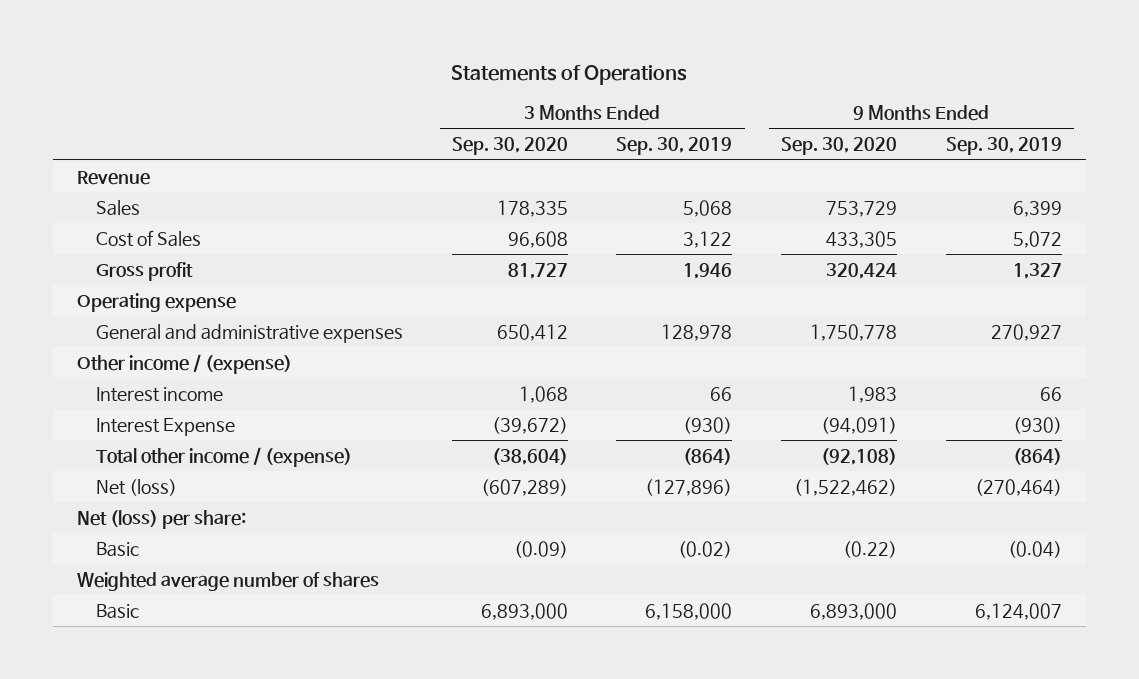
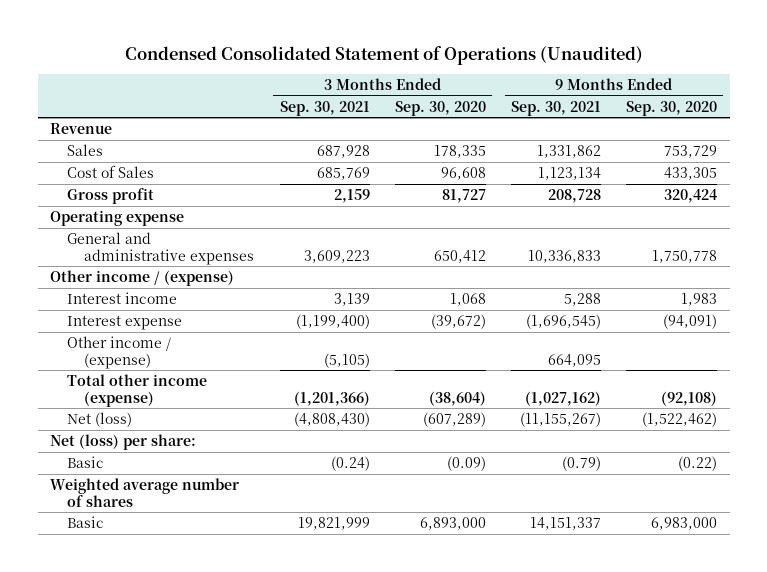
- Statements of Operations
+ Condensed Consolidated Statement of Operations (Unaudited)
- | 3 Months Ended Sep. 30, 2020 | 3 Months Ended Sep. 30, 2019 | 9 Months Ended Sep. 30, 2020 | 9 Months Ended Sep. 30, 2019
+ | 3 Months Ended Sep. 30, 2021 | 3 Months Ended Sep. 30, 2020 | 9 Months Ended Sep. 30, 2021 | 9 Months Ended Sep. 30, 2020
- Interest Expense | (39,672) | (930) | (94,091) | (930)
- Total other income / (expense) | (38,604) | (864) | (92,108) | (864)
+ Interest expense | (1,199,400) | (39,672) | (1,696,545) | (94,091)
+ Other income / (expense) | (5,105) | | 664,095 |
+ Total other income (expense) | (1,201,366) | (38,604) | (1,027,162) | (92,108)
- Basic | 6,893,000 | 6,158,000 | 6,893,000 | 6,124,007
+ Basic | 19,821,999 | 6,893,000 | 14,151,337 | 6,983,000

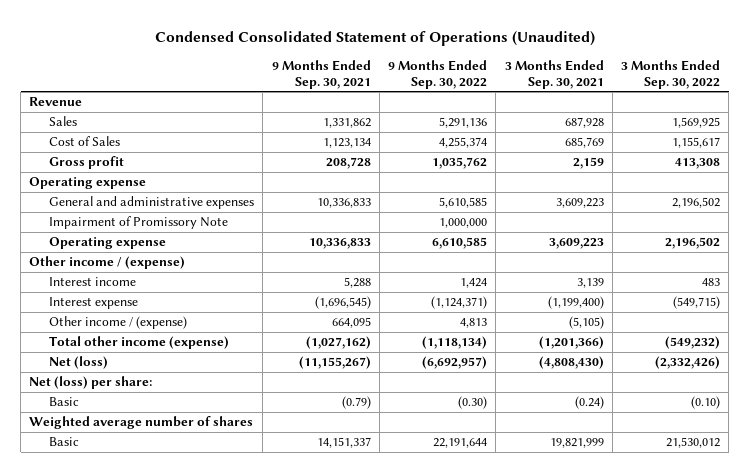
- | 3 Months Ended Sep. 30, 2021 | 3 Months Ended Sep. 30, 2020 | 9 Months Ended Sep. 30, 2021 | 9 Months Ended Sep. 30, 2020
+ | 9 Months Ended Sep. 30, 2021 | 9 Months Ended Sep. 30, 2022 | 3 Months Ended Sep. 30, 2021 | 3 Months Ended Sep. 30, 2022
+ Impairment of Promissory Note | | 1,000,000 | |
+ Operating expense | 10,336,833 | 6,610,585 | 3,609,223 | 2,196,502

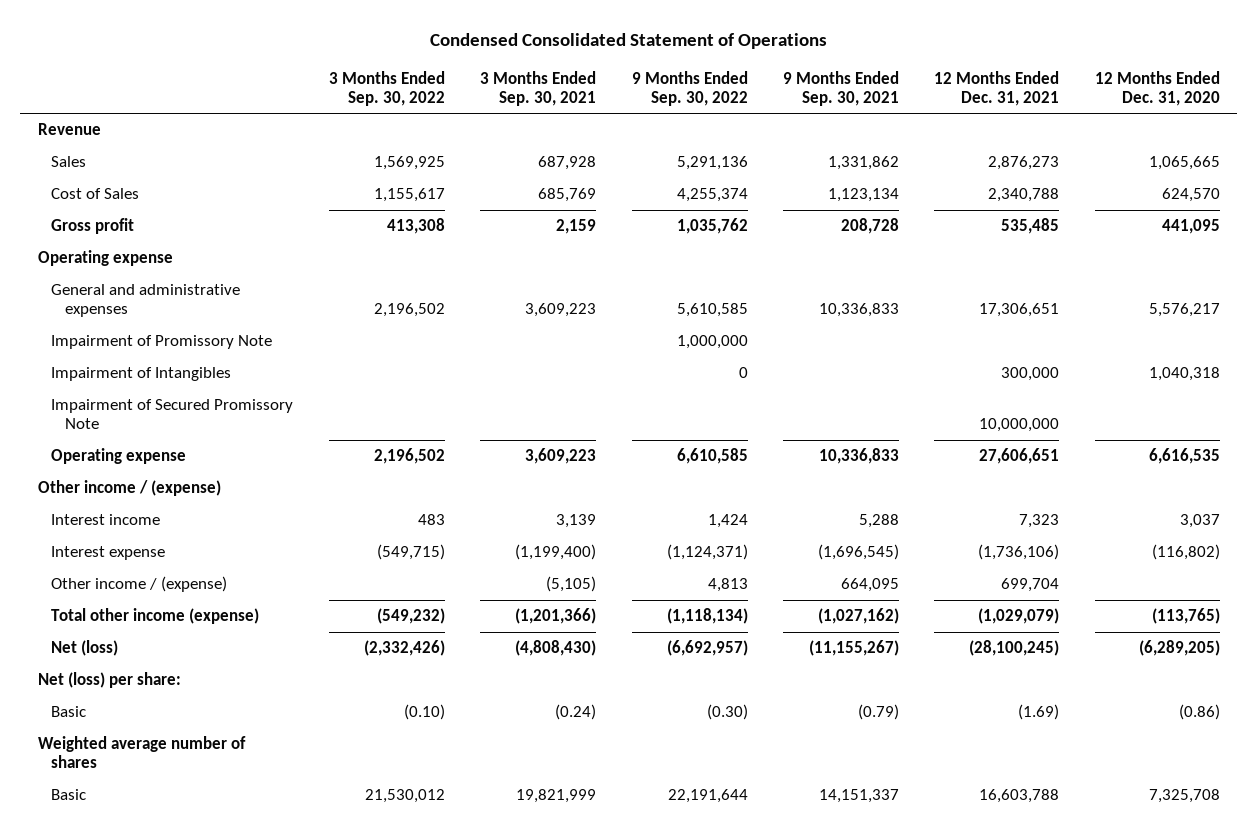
- Condensed Consolidated Statement of Operations (Unaudited)
+ Condensed Consolidated Statement of Operations
- | 9 Months Ended Sep. 30, 2021 | 9 Months Ended Sep. 30, 2022 | 3 Months Ended Sep. 30, 2021 | 3 Months Ended Sep. 30, 2022
+ | 3 Months Ended Sep. 30, 2022 | 3 Months Ended Sep. 30, 2021 | 9 Months Ended Sep. 30, 2022 | 9 Months Ended Sep. 30, 2021 | 12 Months Ended Dec. 31, 2021 | 12 Months Ended Dec. 31, 2020
+ Impairment of Intangibles | | | 0 | | 300,000 | 1,040,318
+ Impairment of Secured Promissory Note | | | | | 10,000,000 |

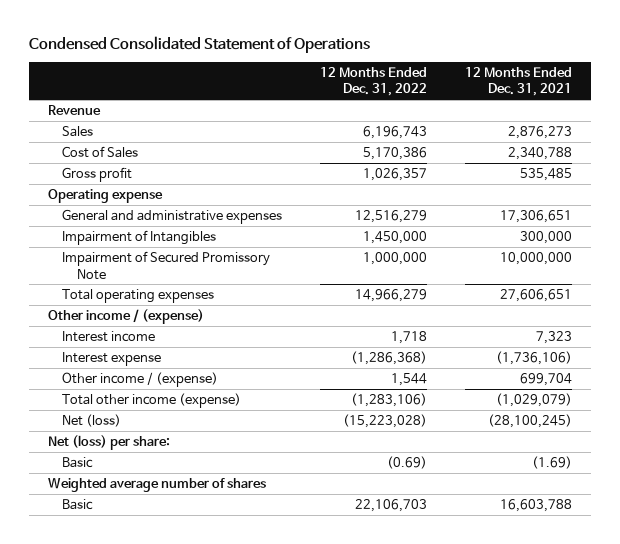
- | 3 Months Ended Sep. 30, 2022 | 3 Months Ended Sep. 30, 2021 | 9 Months Ended Sep. 30, 2022 | 9 Months Ended Sep. 30, 2021 | 12 Months Ended Dec. 31, 2021 | 12 Months Ended Dec. 31, 2020
+ | 12 Months Ended Dec. 31, 2022 | 12 Months Ended Dec. 31, 2021
- Impairment of Promissory Note | | | 1,000,000 | | |
- Operating expense | 2,196,502 | 3,609,223 | 6,610,585 | 10,336,833 | 27,606,651 | 6,616,535
+ Total operating expenses | 14,966,279 | 27,606,651

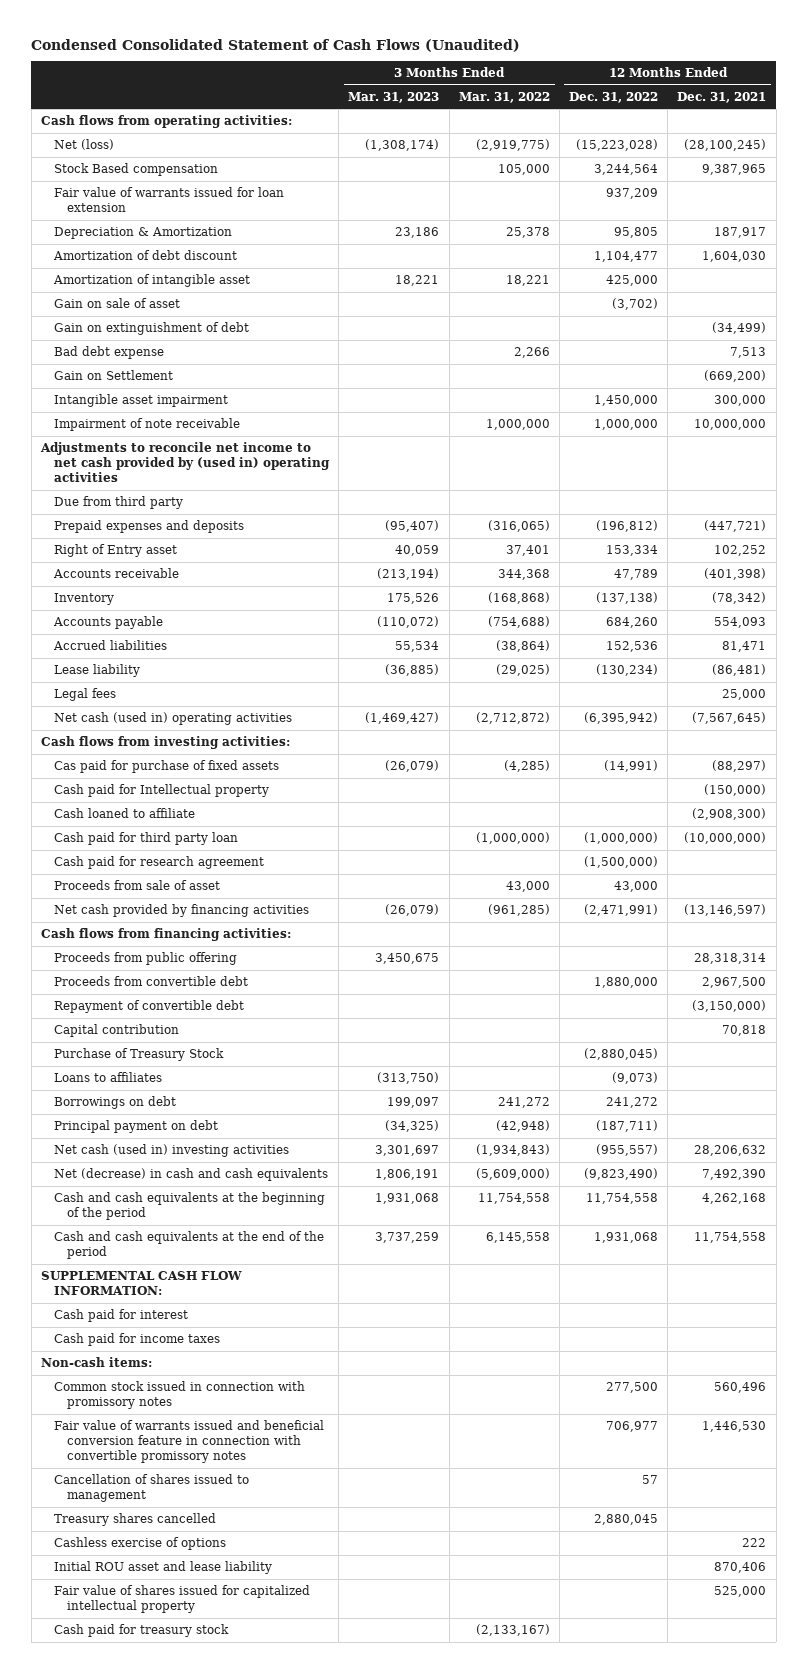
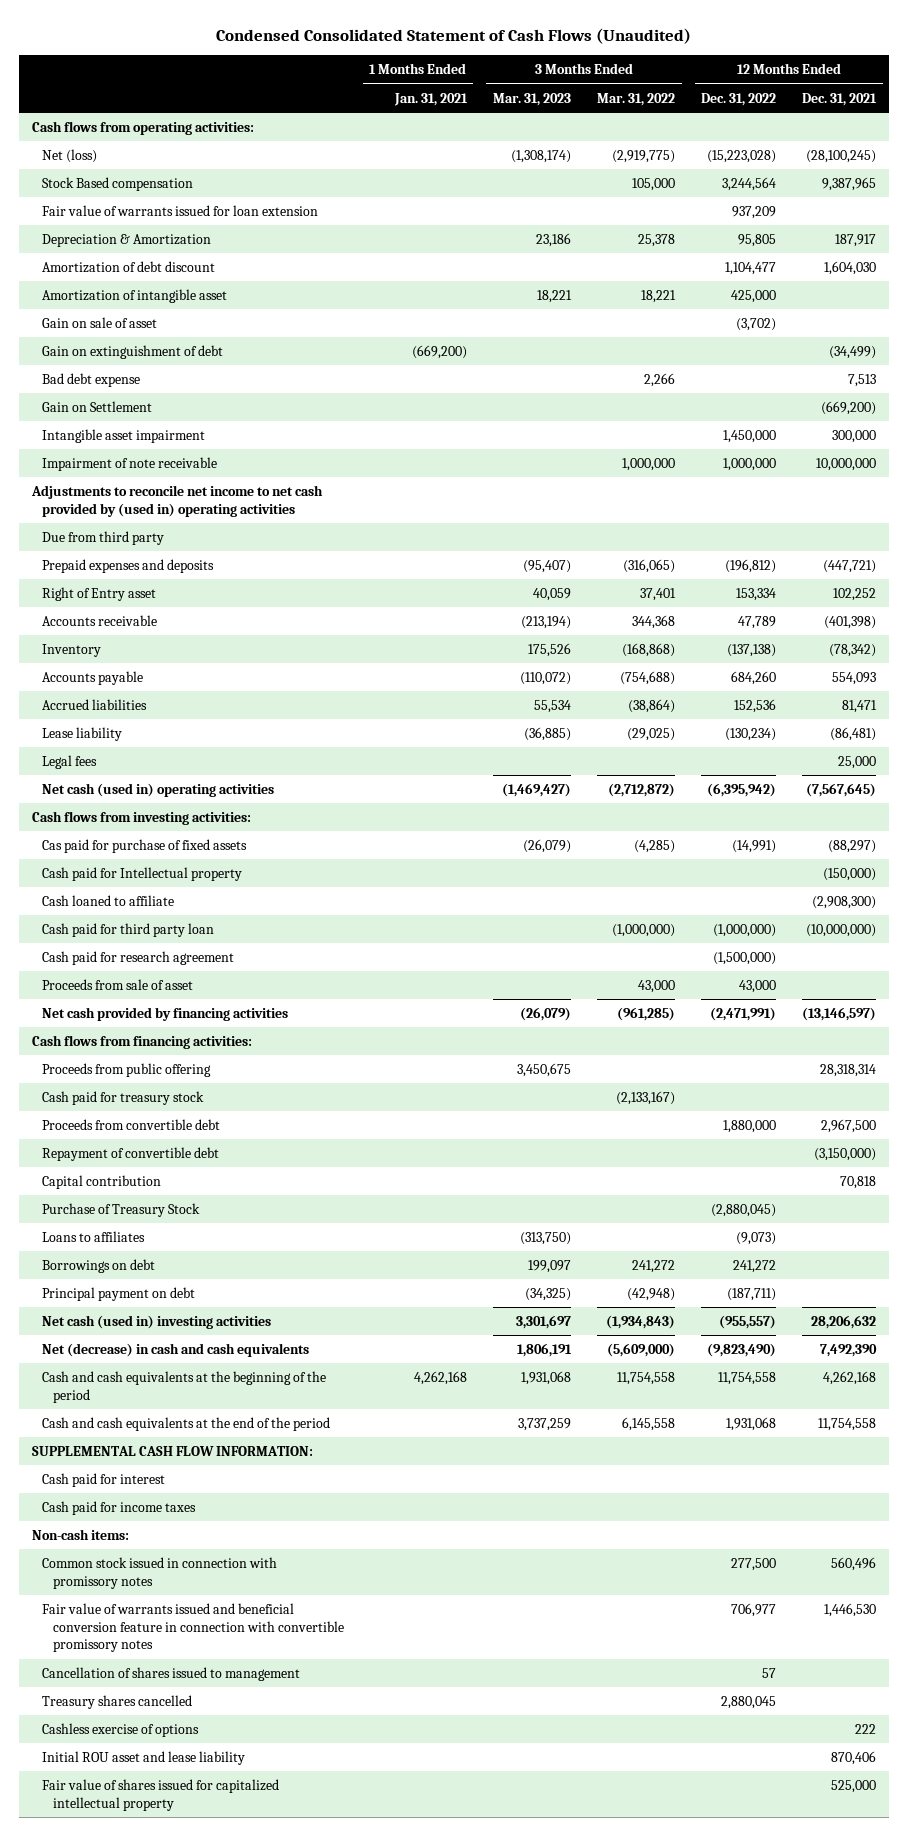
- | 3 Months Ended Mar. 31, 2023 | 3 Months Ended Mar. 31, 2022 | 12 Months Ended Dec. 31, 2022 | 12 Months Ended Dec. 31, 2021
+ | 1 Months Ended Jan. 31, 2021 | 3 Months Ended Mar. 31, 2023 | 3 Months Ended Mar. 31, 2022 | 12 Months Ended Dec. 31, 2022 | 12 Months Ended Dec. 31, 2021
moved up: Cash paid for treasury stock | | | (2,133,167) | |

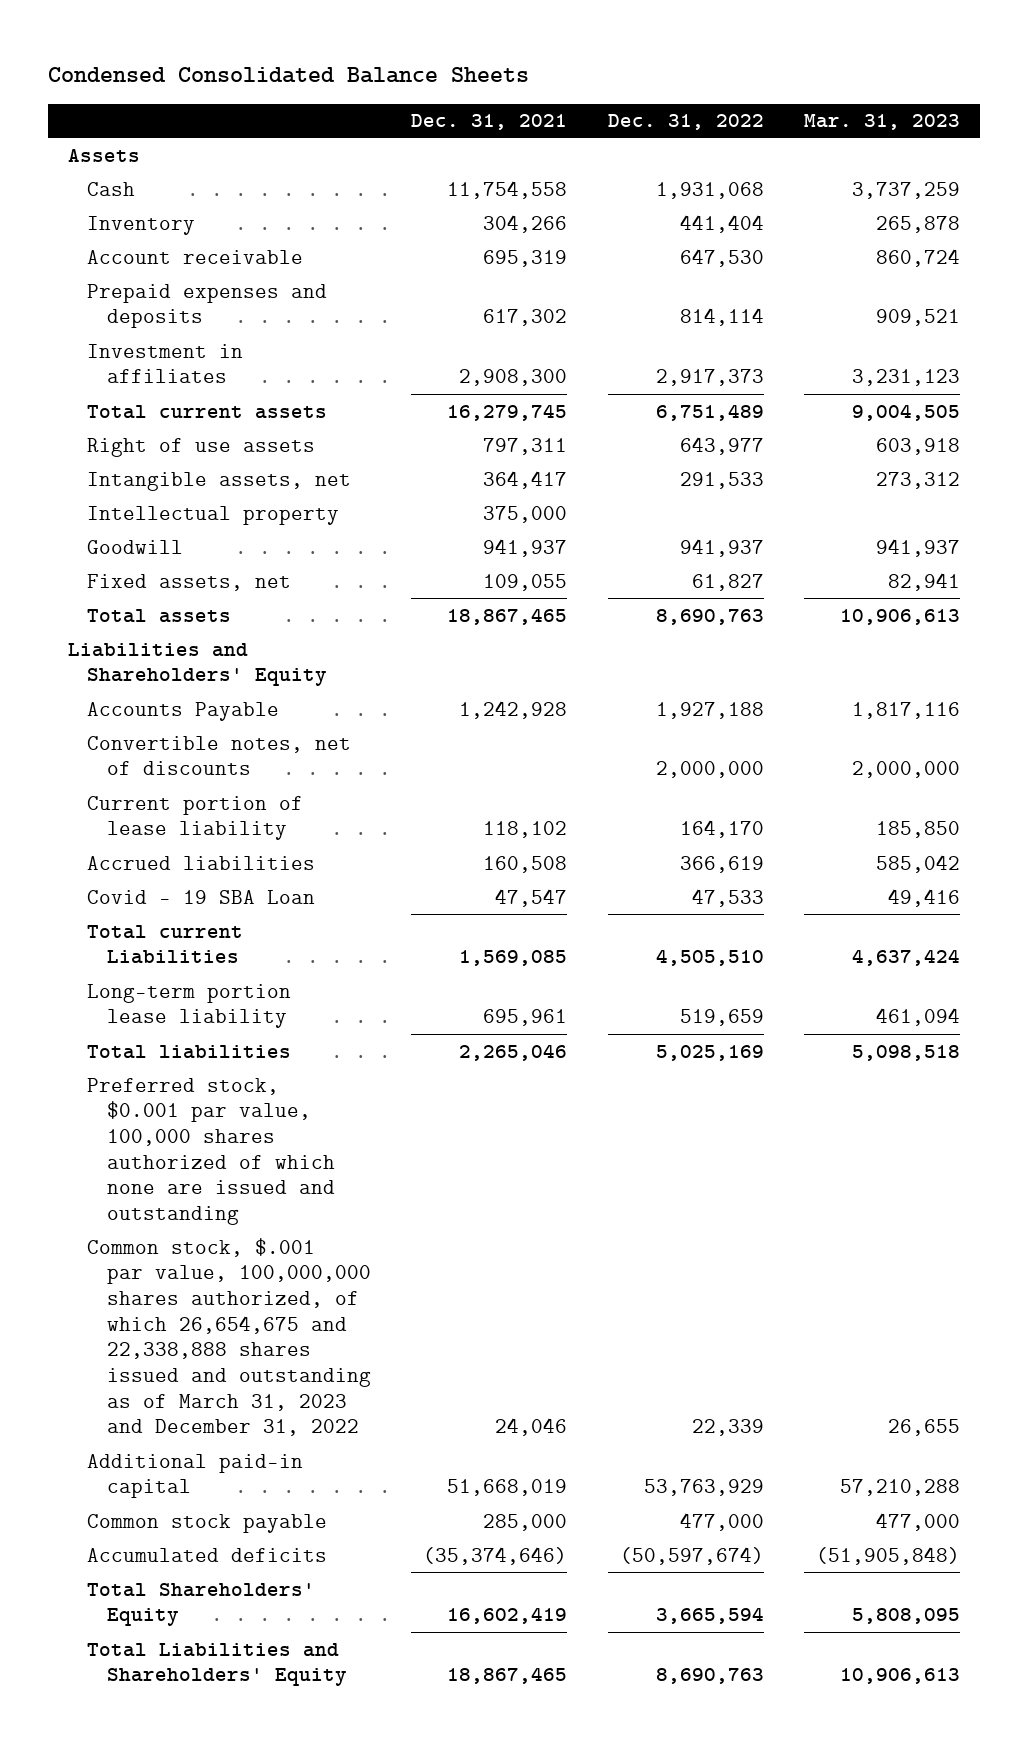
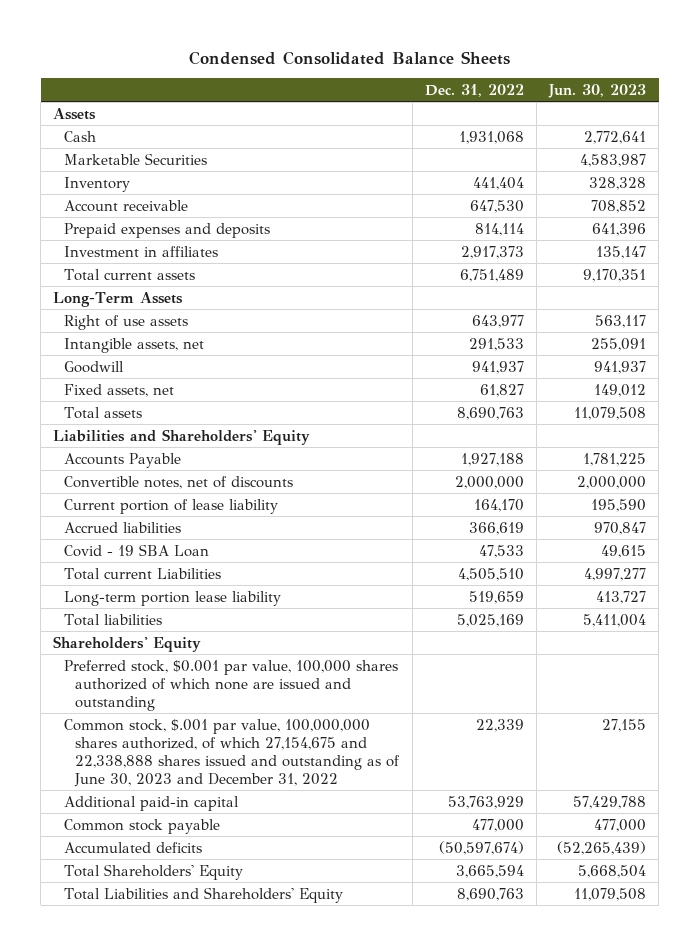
- | Dec. 31, 2021 | Dec. 31, 2022 | Mar. 31, 2023
+ | Dec. 31, 2022 | Jun. 30, 2023
+ Marketable Securities | | 4,583,987
+ Long-Term Assets
- Intellectual property | 375,000 | |
+ Shareholders' Equity
- Common stock, $.001 par value, 100,000,000 shares authorized, of which 26,654,675 and 22,338,888 shares issued and outstanding as of March 31, 2023 and December 31, 2022 | 24,046 | 22,339 | 26,655
+ Common stock, $.001 par value, 100,000,000 shares authorized, of which 27,154,675 and 22,338,888 shares issued and outstanding as of June 30, 2023 and December 31, 2022 | 22,339 | 27,155

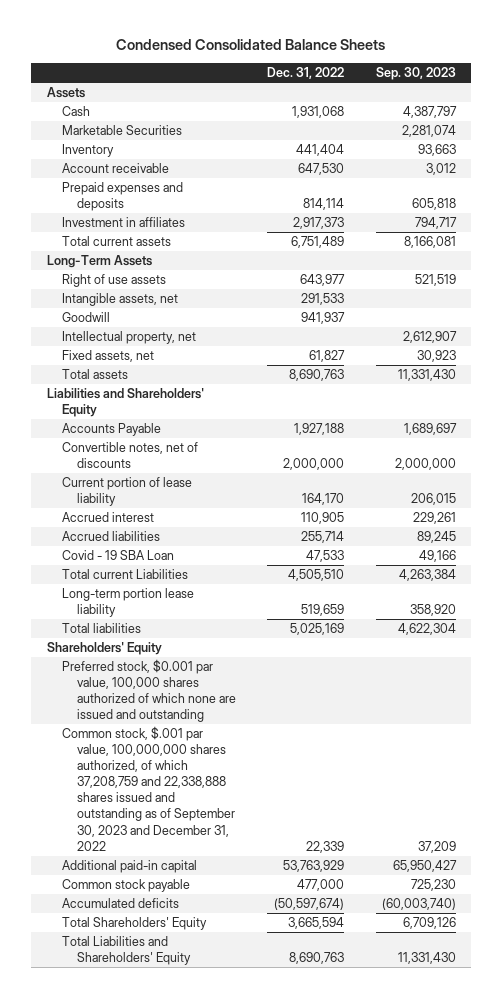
- | Dec. 31, 2022 | Jun. 30, 2023
+ | Dec. 31, 2022 | Sep. 30, 2023
+ Intellectual property, net | | 2,612,907
- Accrued liabilities | 366,619 | 970,847
+ Accrued interest | 110,905 | 229,261
+ Accrued liabilities | 255,714 | 89,245
- Common stock, $.001 par value, 100,000,000 shares authorized, of which 27,154,675 and 22,338,888 shares issued and outstanding as of June 30, 2023 and December 31, 2022 | 22,339 | 27,155
+ Common stock, $.001 par value, 100,000,000 shares authorized, of which 37,208,759 and 22,338,888 shares issued and outstanding as of September 30, 2023 and December 31, 2022 | 22,339 | 37,209

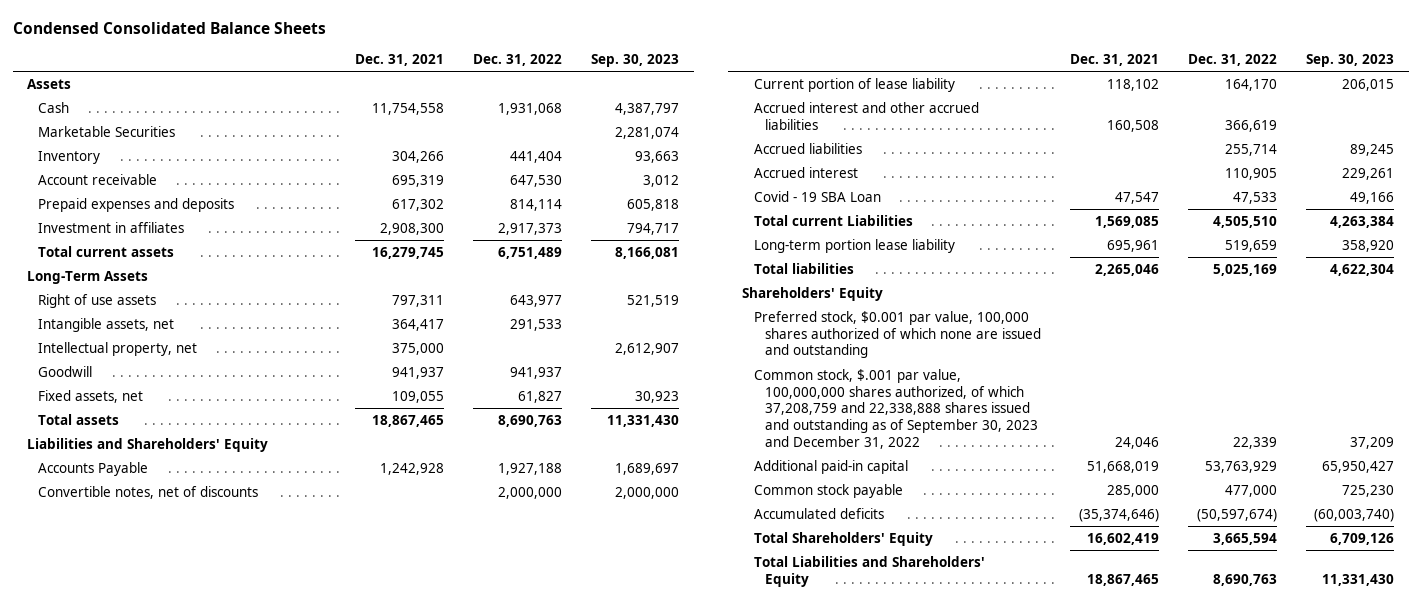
- | Dec. 31, 2022 | Sep. 30, 2023
+ | Dec. 31, 2021 | Dec. 31, 2022 | Sep. 30, 2023
moved down: Goodwill | 941,937 | 941,937 |
+ Accrued interest and other accrued liabilities | 160,508 | 366,619 |
moved down: Accrued interest | | 110,905 | 229,261

